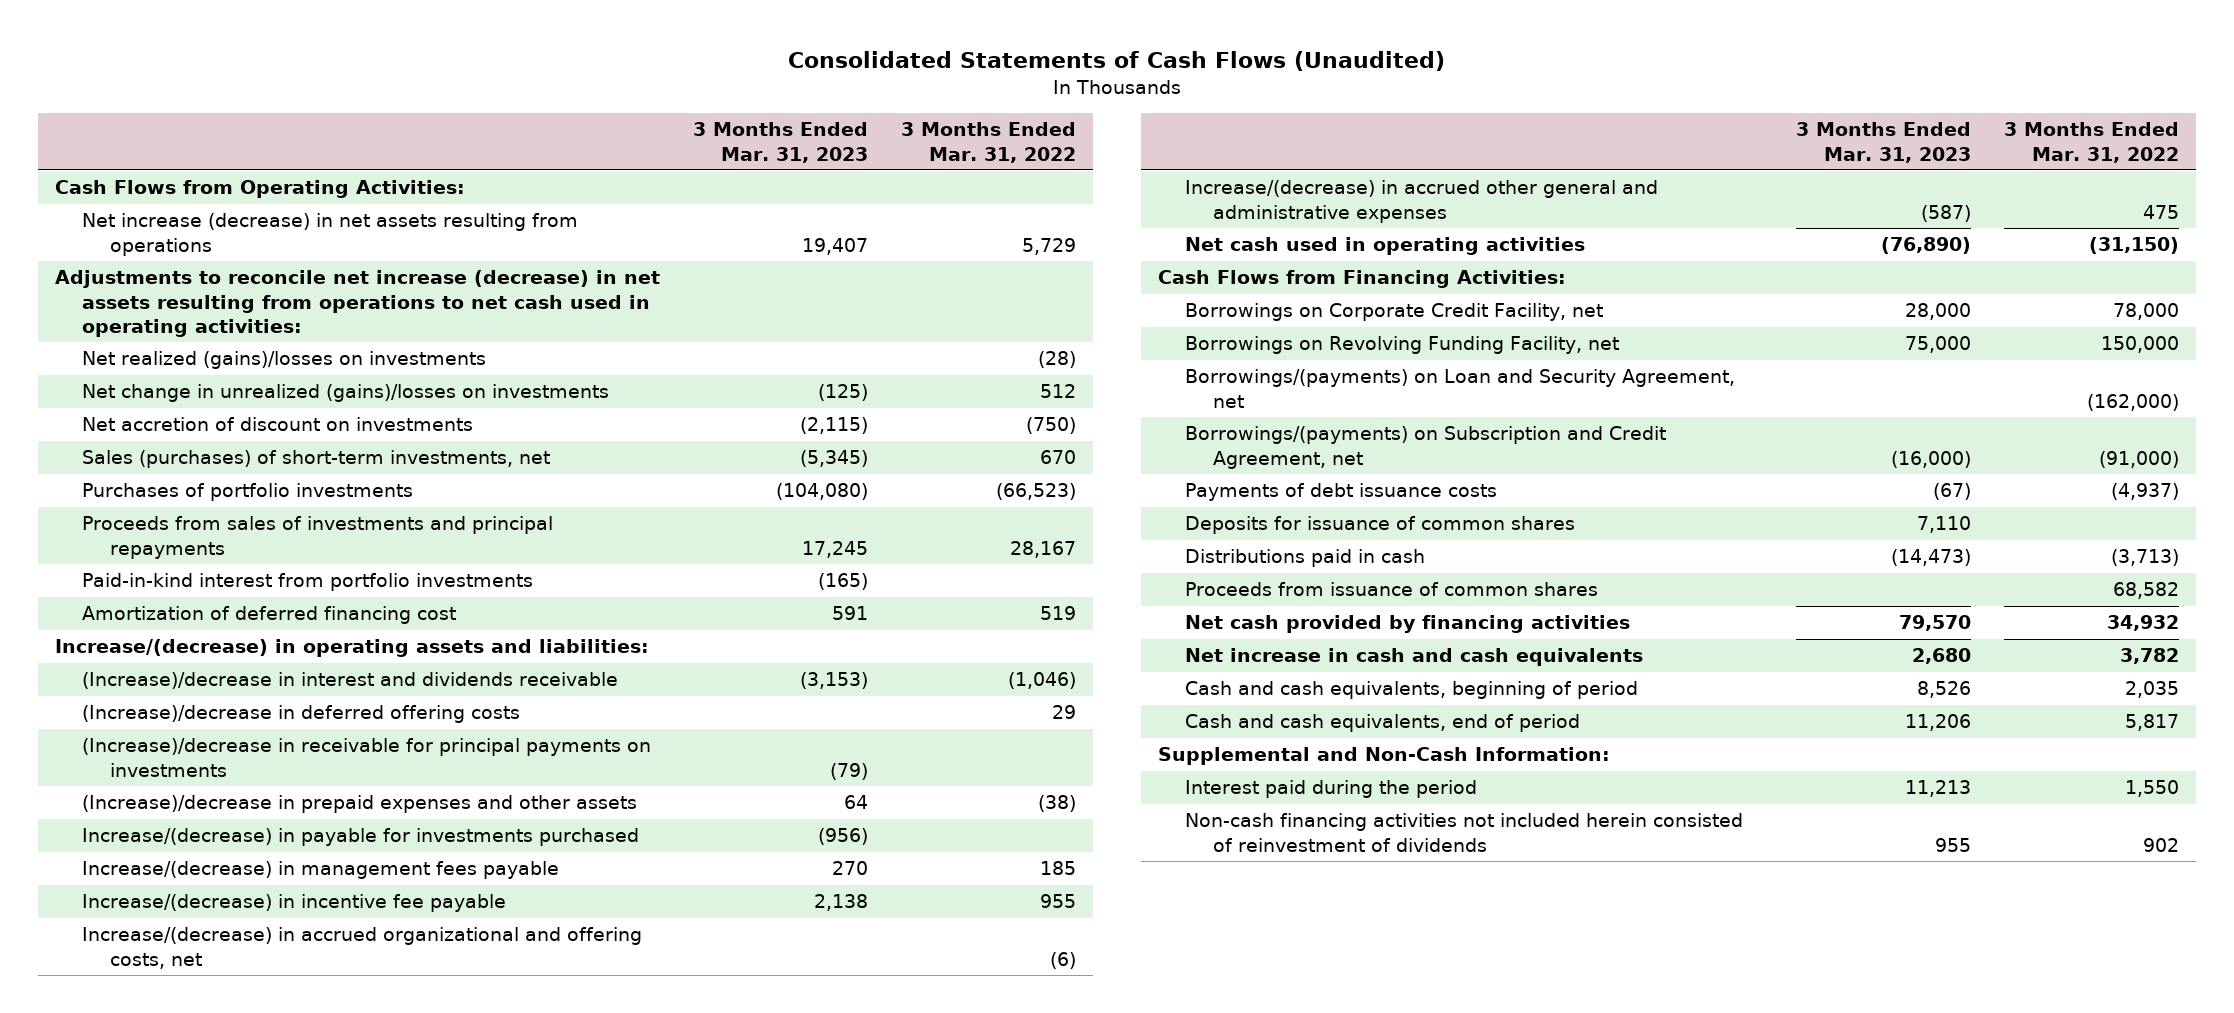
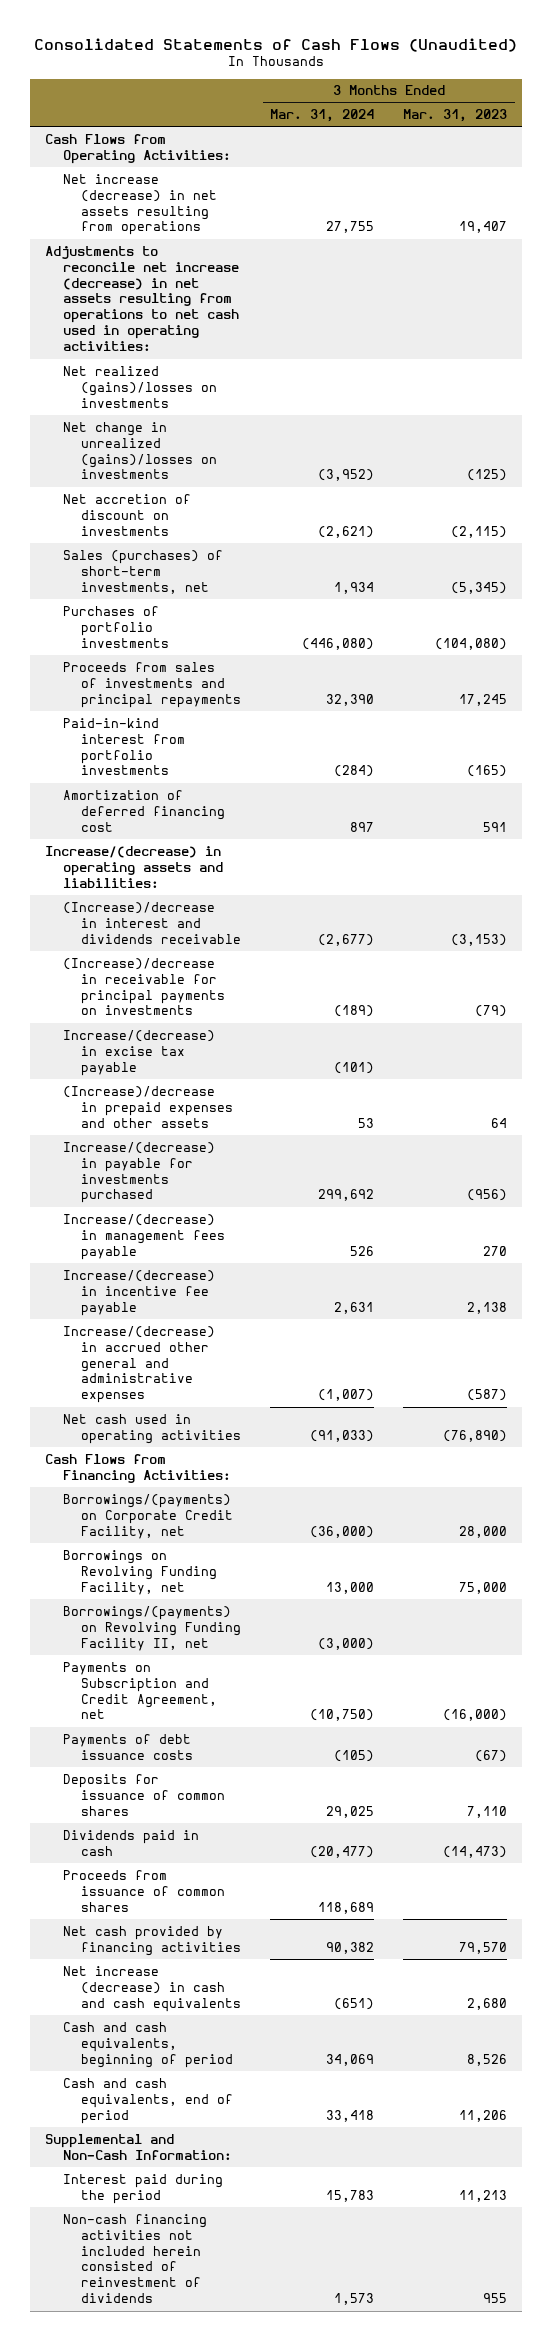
- | 3 Months Ended Mar. 31, 2023 | 3 Months Ended Mar. 31, 2022
+ | 3 Months Ended Mar. 31, 2024 | 3 Months Ended Mar. 31, 2023
- (Increase)/decrease in deferred offering costs | | 29
+ Increase/(decrease) in excise tax payable | (101) |
- Increase/(decrease) in accrued organizational and offering costs, net | | (6)
- Borrowings on Corporate Credit Facility, net | 28,000 | 78,000
+ Borrowings/(payments) on Corporate Credit Facility, net | (36,000) | 28,000
- Borrowings/(payments) on Loan and Security Agreement, net | | (162,000)
- Borrowings/(payments) on Subscription and Credit Agreement, net | (16,000) | (91,000)
+ Borrowings/(payments) on Revolving Funding Facility II, net | (3,000) |
+ Payments on Subscription and Credit Agreement, net | (10,750) | (16,000)
- Distributions paid in cash | (14,473) | (3,713)
+ Dividends paid in cash | (20,477) | (14,473)
- Net increase in cash and cash equivalents | 2,680 | 3,782
+ Net increase (decrease) in cash and cash equivalents | (651) | 2,680

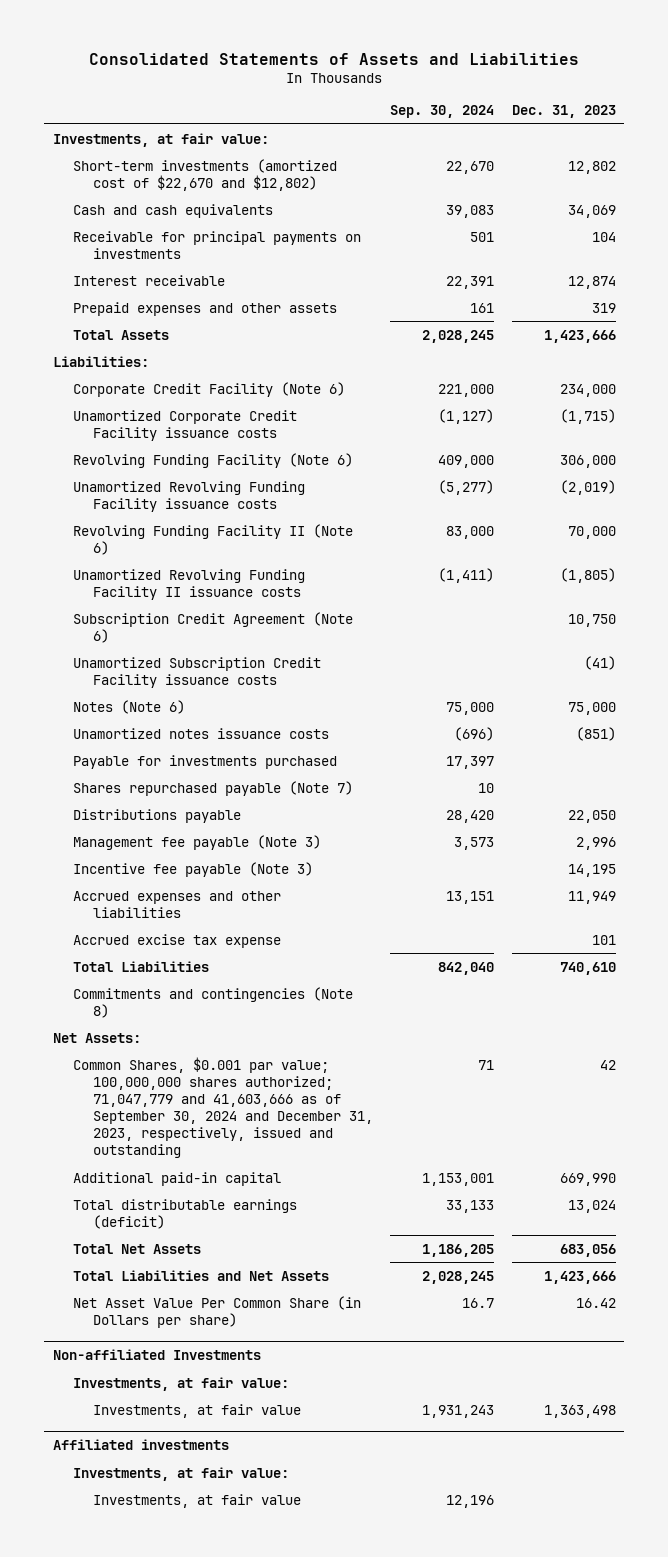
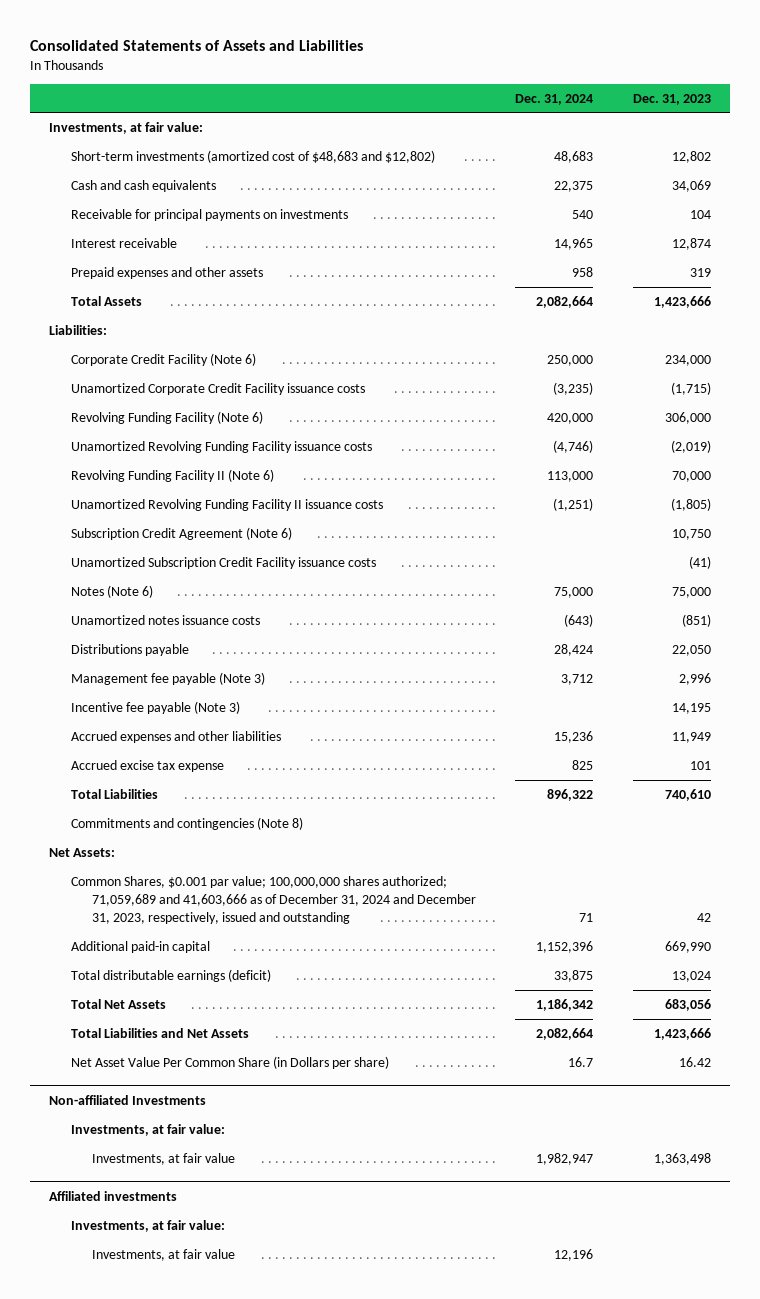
- | Sep. 30, 2024 | Dec. 31, 2023
+ | Dec. 31, 2024 | Dec. 31, 2023
- Short-term investments (amortized cost of $22,670 and $12,802) | 22,670 | 12,802
+ Short-term investments (amortized cost of $48,683 and $12,802) | 48,683 | 12,802
- Payable for investments purchased | 17,397 |
- Shares repurchased payable (Note 7) | 10 |
- Common Shares, $0.001 par value; 100,000,000 shares authorized; 71,047,779 and 41,603,666 as of September 30, 2024 and December 31, 2023, respectively, issued and outstanding | 71 | 42
+ Common Shares, $0.001 par value; 100,000,000 shares authorized; 71,059,689 and 41,603,666 as of December 31, 2024 and December 31, 2023, respectively, issued and outstanding | 71 | 42

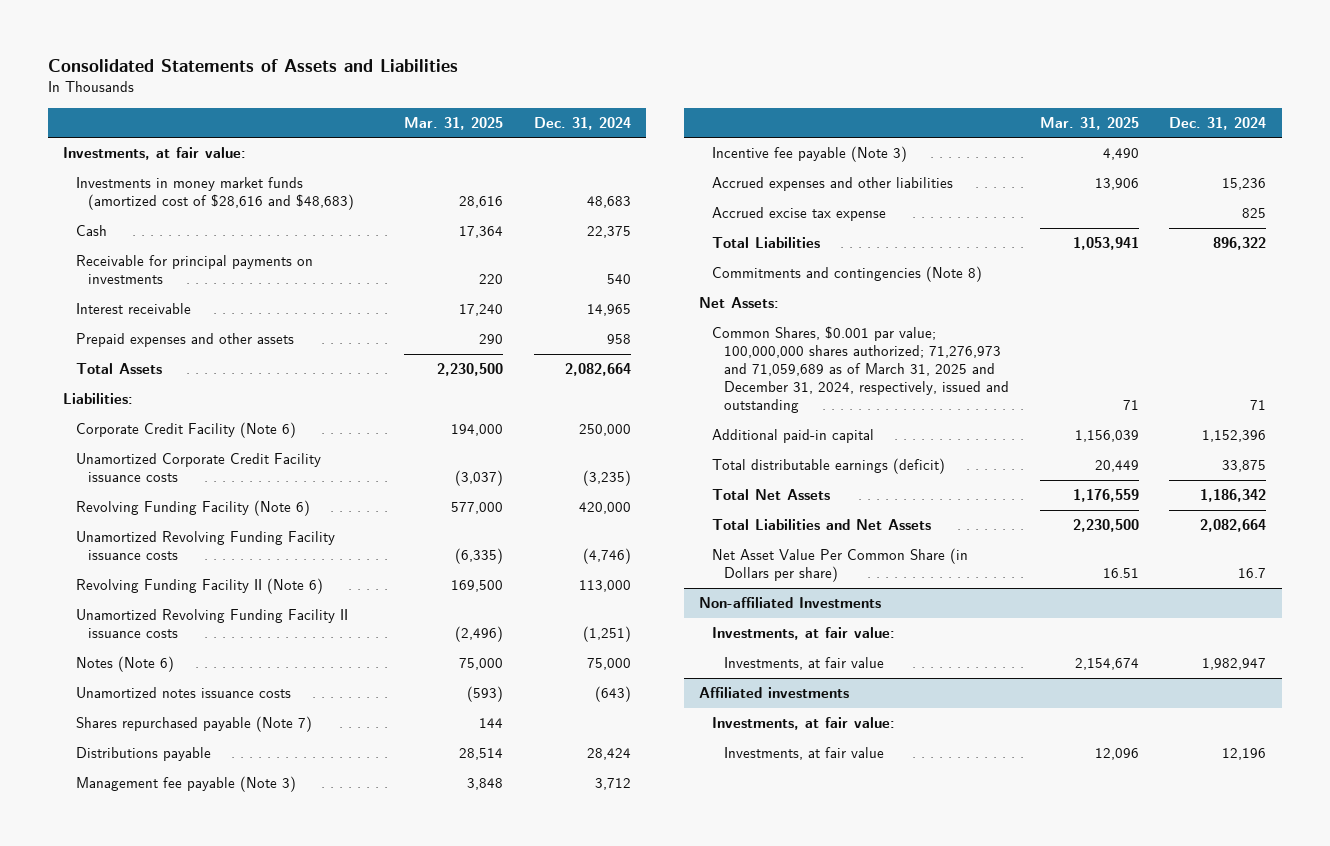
- | Dec. 31, 2024 | Dec. 31, 2023
+ | Mar. 31, 2025 | Dec. 31, 2024
- Short-term investments (amortized cost of $48,683 and $12,802) | 48,683 | 12,802
- Cash and cash equivalents | 22,375 | 34,069
+ Investments in money market funds (amortized cost of $28,616 and $48,683) | 28,616 | 48,683
+ Cash | 17,364 | 22,375
- Subscription Credit Agreement (Note 6) | | 10,750
- Unamortized Subscription Credit Facility issuance costs | | (41)
+ Shares repurchased payable (Note 7) | 144 |
- Common Shares, $0.001 par value; 100,000,000 shares authorized; 71,059,689 and 41,603,666 as of December 31, 2024 and December 31, 2023, respectively, issued and outstanding | 71 | 42
+ Common Shares, $0.001 par value; 100,000,000 shares authorized; 71,276,973 and 71,059,689 as of March 31, 2025 and December 31, 2024, respectively, issued and outstanding | 71 | 71

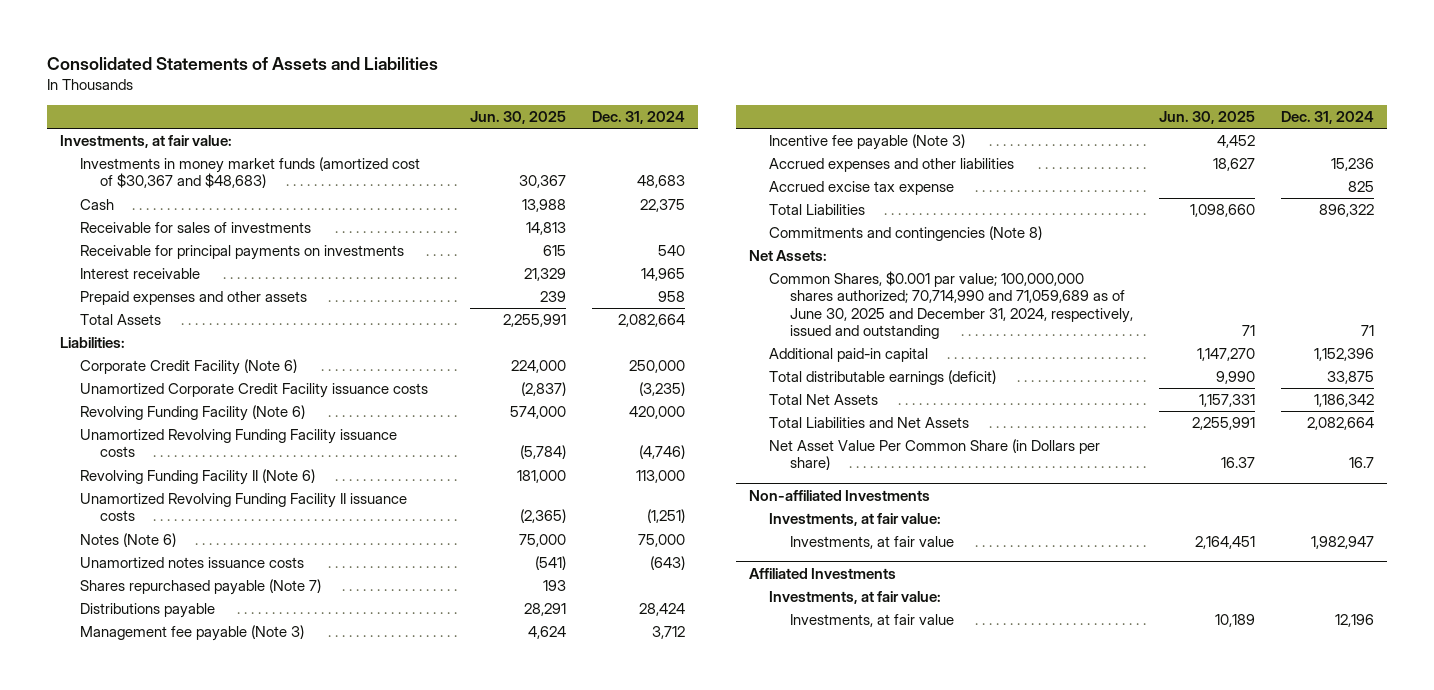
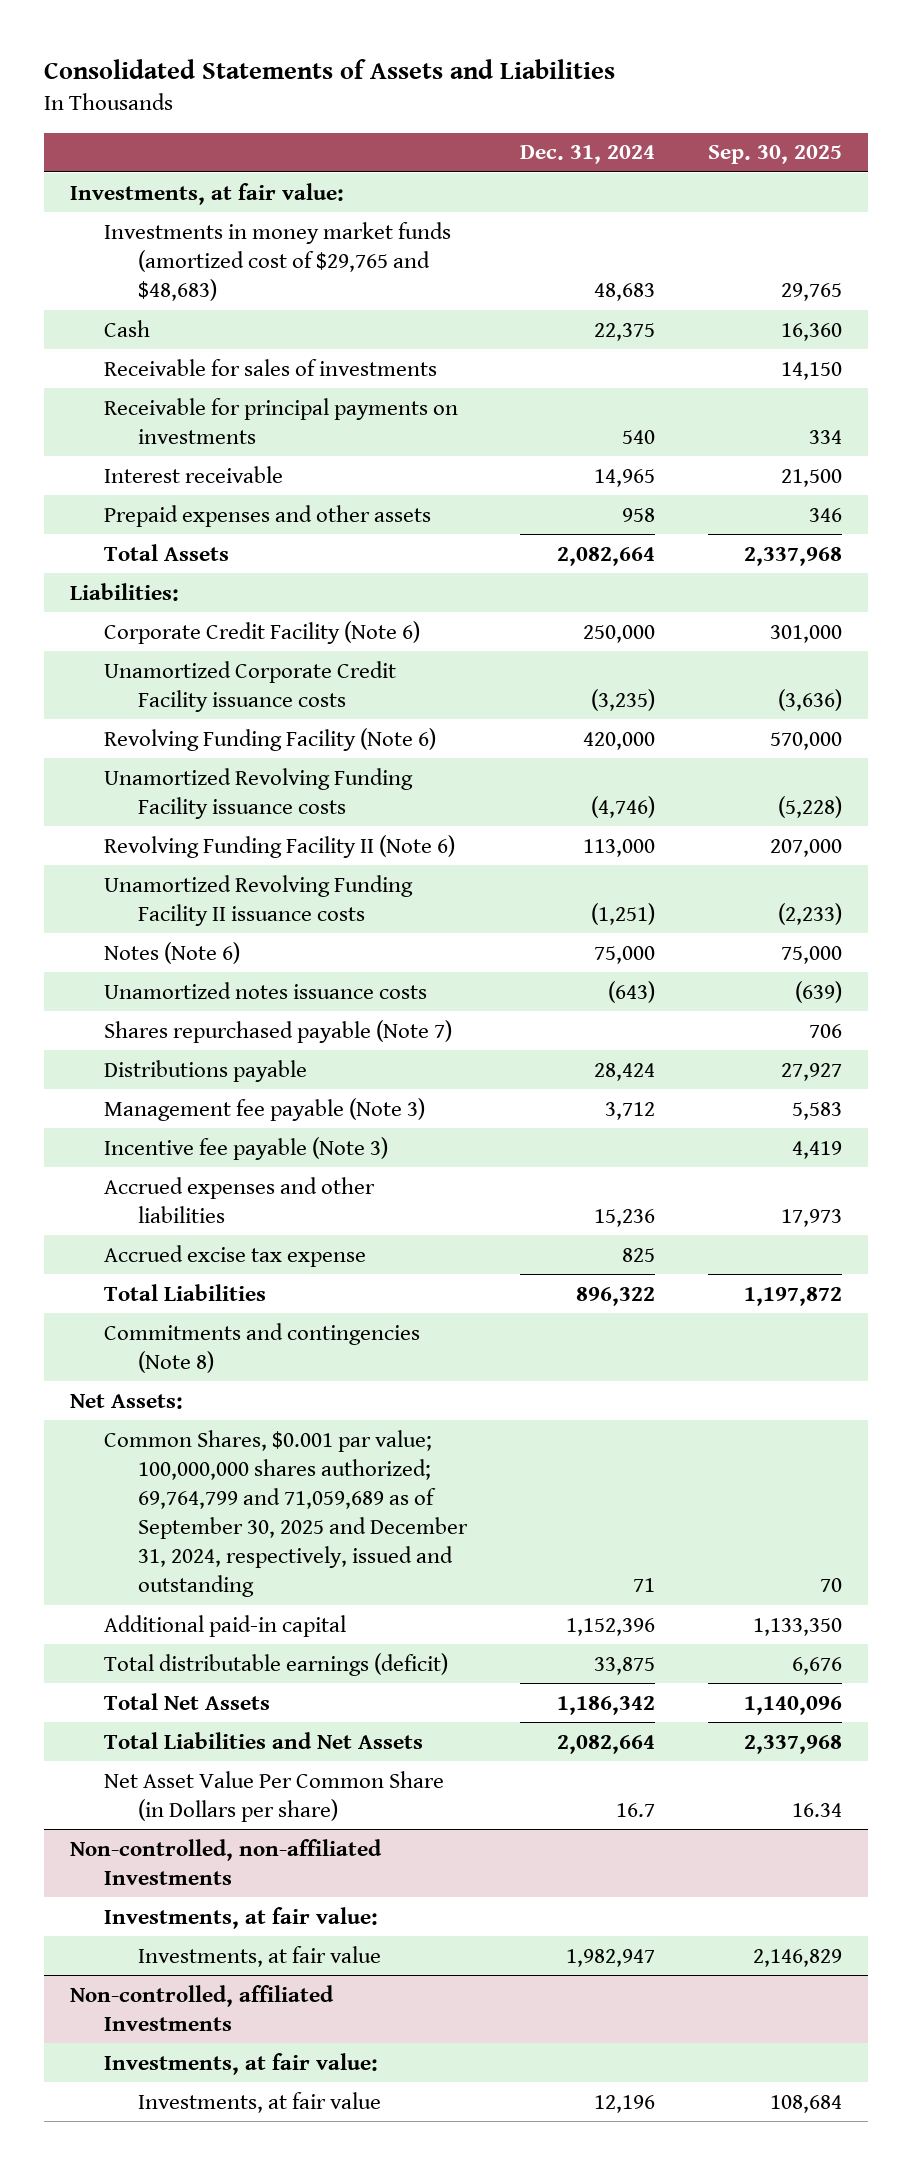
- | Jun. 30, 2025 | Dec. 31, 2024
+ | Dec. 31, 2024 | Sep. 30, 2025
- Investments in money market funds (amortized cost of $30,367 and $48,683) | 30,367 | 48,683
+ Investments in money market funds (amortized cost of $29,765 and $48,683) | 48,683 | 29,765
- Common Shares, $0.001 par value; 100,000,000 shares authorized; 70,714,990 and 71,059,689 as of June 30, 2025 and December 31, 2024, respectively, issued and outstanding | 71 | 71
+ Common Shares, $0.001 par value; 100,000,000 shares authorized; 69,764,799 and 71,059,689 as of September 30, 2025 and December 31, 2024, respectively, issued and outstanding | 71 | 70
- Non-affiliated Investments
+ Non-controlled, non-affiliated Investments
- Affiliated Investments
+ Non-controlled, affiliated Investments

